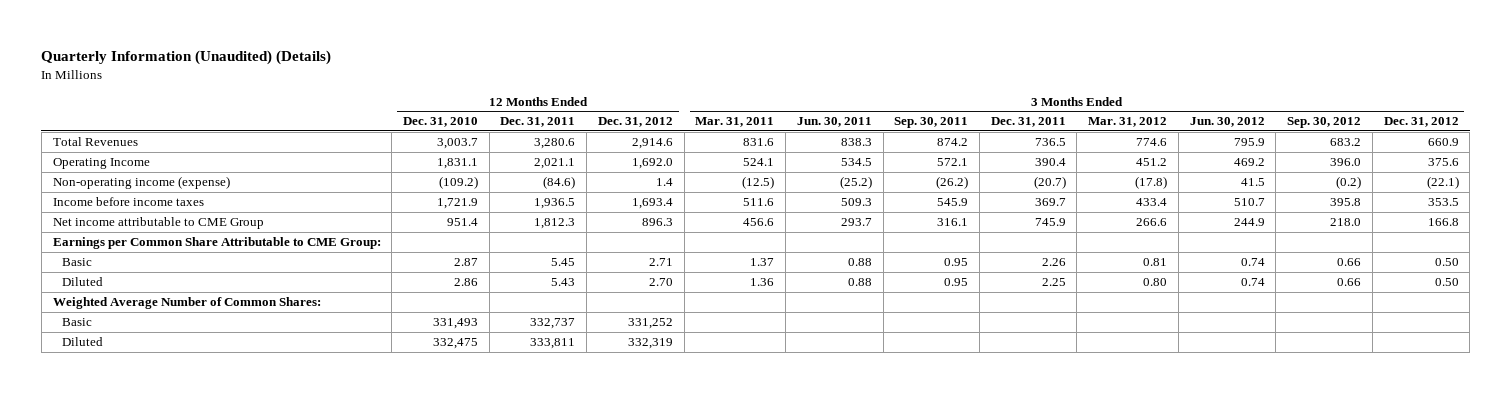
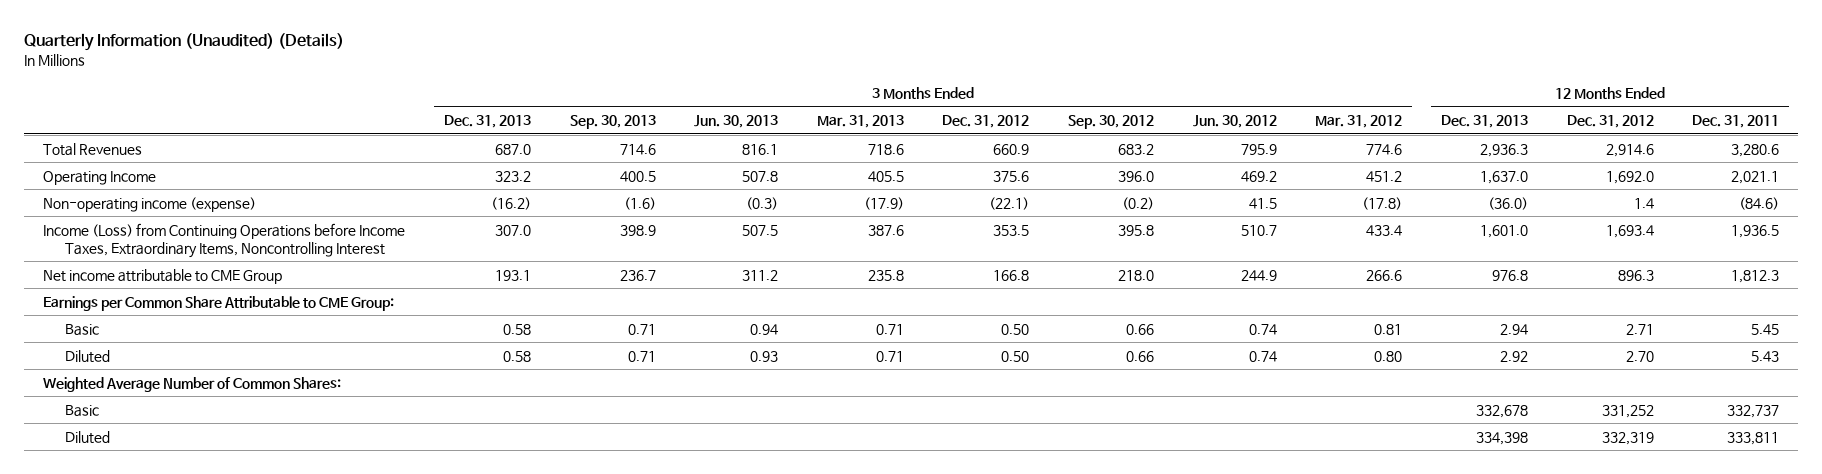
- | 12 Months Ended Dec. 31, 2010 | 12 Months Ended Dec. 31, 2011 | 12 Months Ended Dec. 31, 2012 | 3 Months Ended Mar. 31, 2011 | 3 Months Ended Jun. 30, 2011 | 3 Months Ended Sep. 30, 2011 | 3 Months Ended Dec. 31, 2011 | 3 Months Ended Mar. 31, 2012 | 3 Months Ended Jun. 30, 2012 | 3 Months Ended Sep. 30, 2012 | 3 Months Ended Dec. 31, 2012
+ | 3 Months Ended Dec. 31, 2013 | 3 Months Ended Sep. 30, 2013 | 3 Months Ended Jun. 30, 2013 | 3 Months Ended Mar. 31, 2013 | 3 Months Ended Dec. 31, 2012 | 3 Months Ended Sep. 30, 2012 | 3 Months Ended Jun. 30, 2012 | 3 Months Ended Mar. 31, 2012 | 12 Months Ended Dec. 31, 2013 | 12 Months Ended Dec. 31, 2012 | 12 Months Ended Dec. 31, 2011
- Income before income taxes | 1,721.9 | 1,936.5 | 1,693.4 | 511.6 | 509.3 | 545.9 | 369.7 | 433.4 | 510.7 | 395.8 | 353.5
+ Income (Loss) from Continuing Operations before Income Taxes, Extraordinary Items, Noncontrolling Interest | 307.0 | 398.9 | 507.5 | 387.6 | 353.5 | 395.8 | 510.7 | 433.4 | 1,601.0 | 1,693.4 | 1,936.5

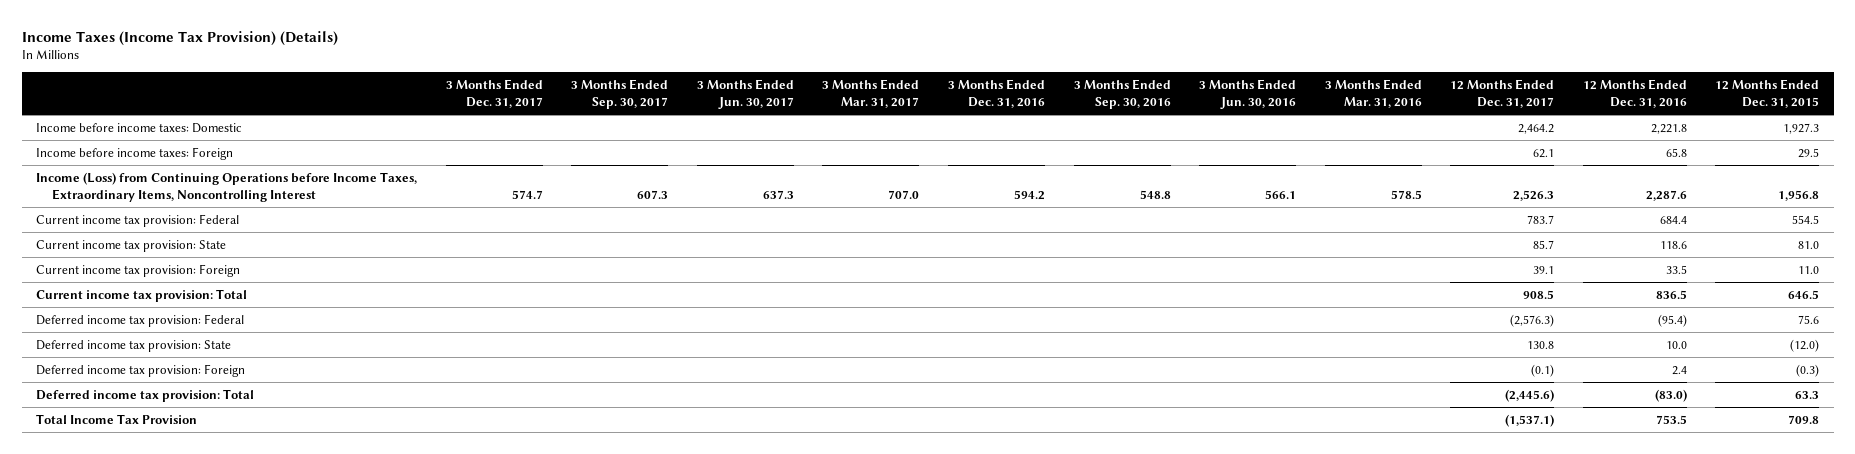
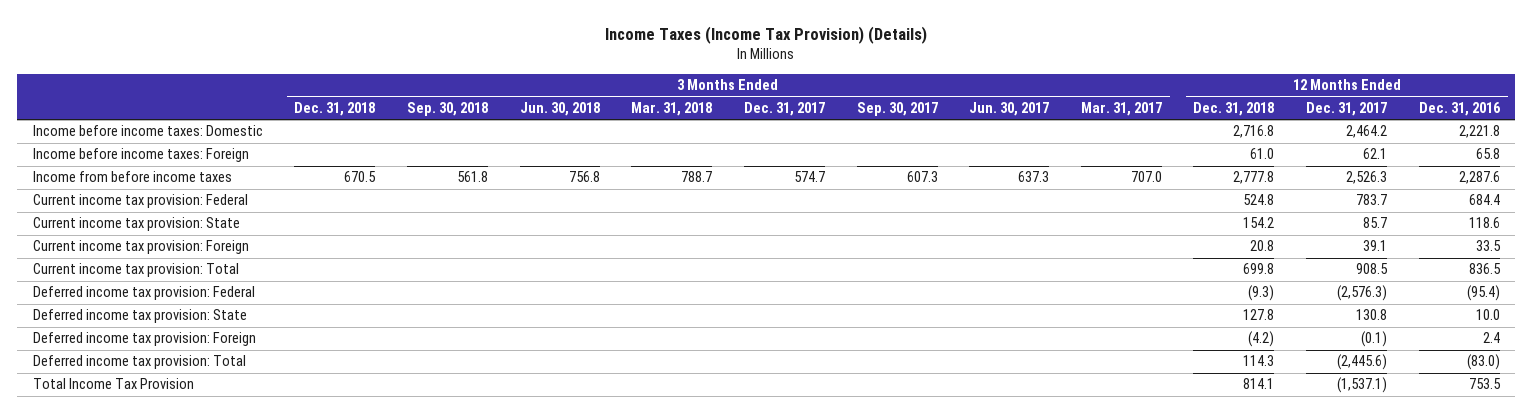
- | 3 Months Ended Dec. 31, 2017 | 3 Months Ended Sep. 30, 2017 | 3 Months Ended Jun. 30, 2017 | 3 Months Ended Mar. 31, 2017 | 3 Months Ended Dec. 31, 2016 | 3 Months Ended Sep. 30, 2016 | 3 Months Ended Jun. 30, 2016 | 3 Months Ended Mar. 31, 2016 | 12 Months Ended Dec. 31, 2017 | 12 Months Ended Dec. 31, 2016 | 12 Months Ended Dec. 31, 2015
+ | 3 Months Ended Dec. 31, 2018 | 3 Months Ended Sep. 30, 2018 | 3 Months Ended Jun. 30, 2018 | 3 Months Ended Mar. 31, 2018 | 3 Months Ended Dec. 31, 2017 | 3 Months Ended Sep. 30, 2017 | 3 Months Ended Jun. 30, 2017 | 3 Months Ended Mar. 31, 2017 | 12 Months Ended Dec. 31, 2018 | 12 Months Ended Dec. 31, 2017 | 12 Months Ended Dec. 31, 2016
- Income (Loss) from Continuing Operations before Income Taxes, Extraordinary Items, Noncontrolling Interest | 574.7 | 607.3 | 637.3 | 707.0 | 594.2 | 548.8 | 566.1 | 578.5 | 2,526.3 | 2,287.6 | 1,956.8
+ Income from before income taxes | 670.5 | 561.8 | 756.8 | 788.7 | 574.7 | 607.3 | 637.3 | 707.0 | 2,777.8 | 2,526.3 | 2,287.6

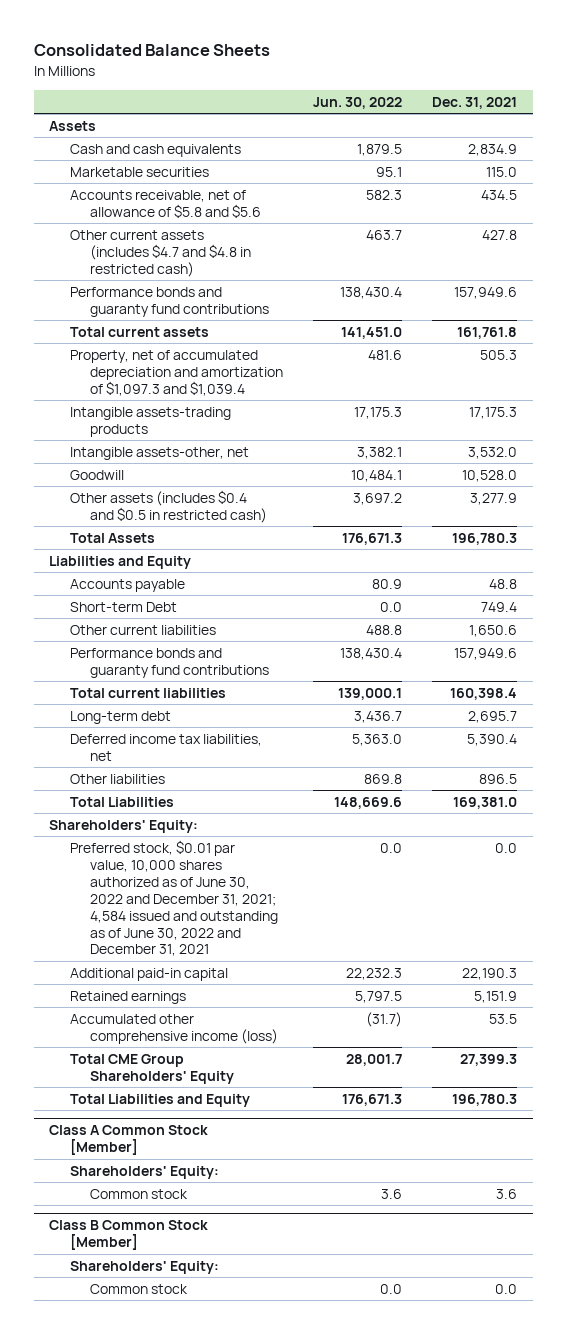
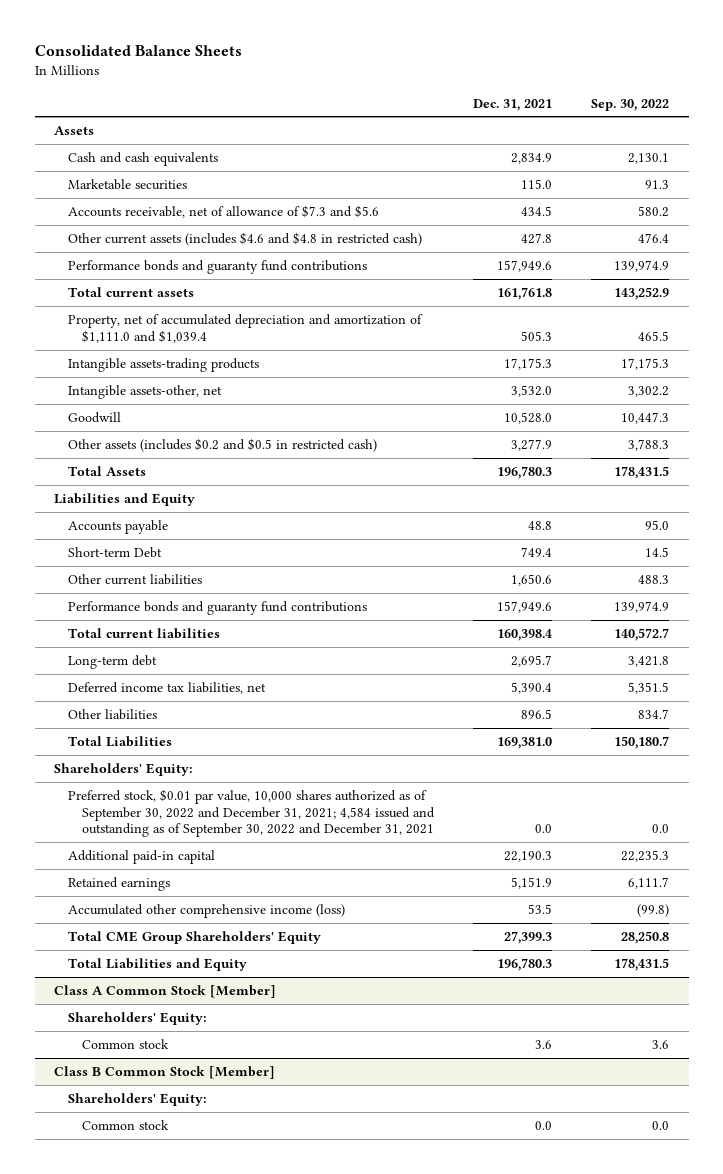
- | Jun. 30, 2022 | Dec. 31, 2021
+ | Dec. 31, 2021 | Sep. 30, 2022
- Accounts receivable, net of allowance of $5.8 and $5.6 | 582.3 | 434.5
- Other current assets (includes $4.7 and $4.8 in restricted cash) | 463.7 | 427.8
+ Accounts receivable, net of allowance of $7.3 and $5.6 | 434.5 | 580.2
+ Other current assets (includes $4.6 and $4.8 in restricted cash) | 427.8 | 476.4
- Property, net of accumulated depreciation and amortization of $1,097.3 and $1,039.4 | 481.6 | 505.3
+ Property, net of accumulated depreciation and amortization of $1,111.0 and $1,039.4 | 505.3 | 465.5
- Other assets (includes $0.4 and $0.5 in restricted cash) | 3,697.2 | 3,277.9
+ Other assets (includes $0.2 and $0.5 in restricted cash) | 3,277.9 | 3,788.3
- Preferred stock, $0.01 par value, 10,000 shares authorized as of June 30, 2022 and December 31, 2021; 4,584 issued and outstanding as of June 30, 2022 and December 31, 2021 | 0.0 | 0.0
+ Preferred stock, $0.01 par value, 10,000 shares authorized as of September 30, 2022 and December 31, 2021; 4,584 issued and outstanding as of September 30, 2022 and December 31, 2021 | 0.0 | 0.0

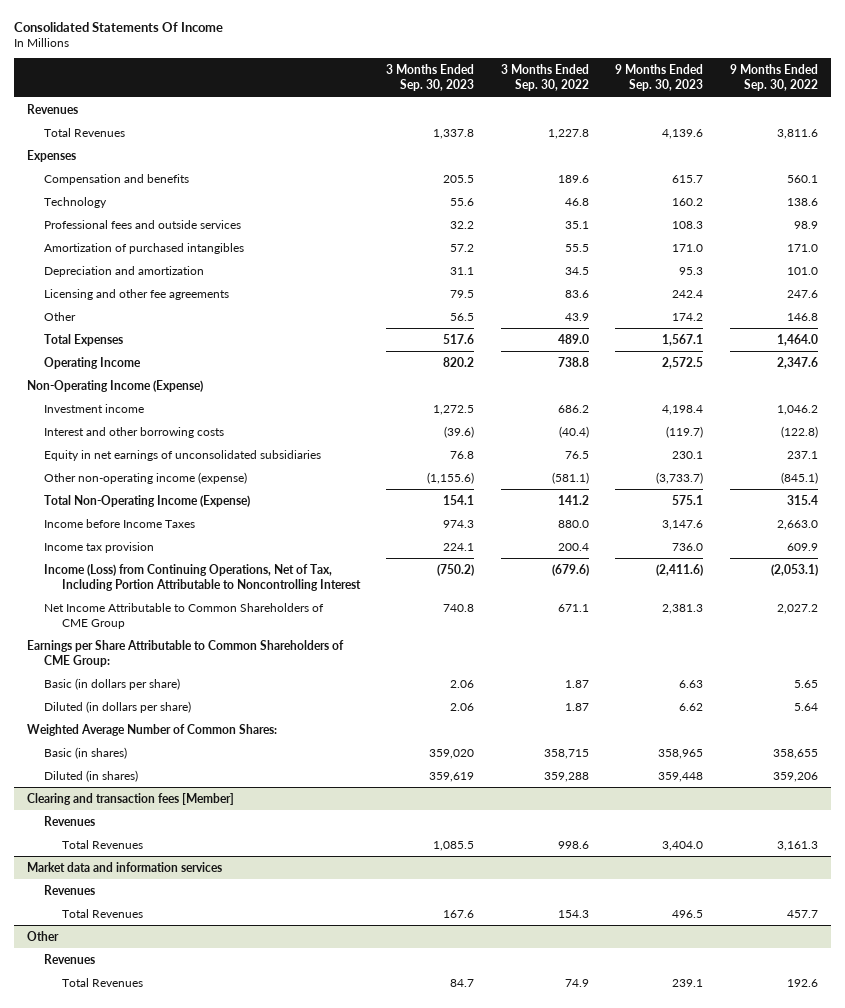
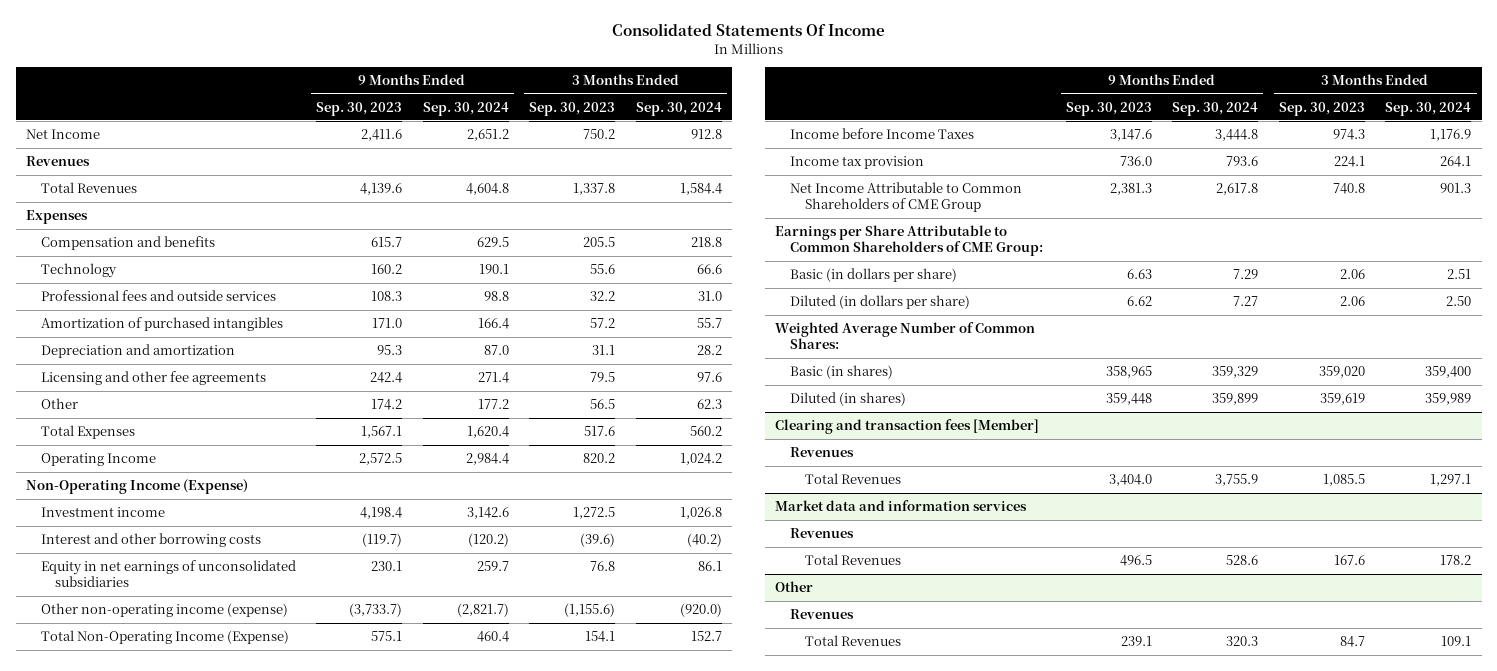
- | 3 Months Ended Sep. 30, 2023 | 3 Months Ended Sep. 30, 2022 | 9 Months Ended Sep. 30, 2023 | 9 Months Ended Sep. 30, 2022
+ | 9 Months Ended Sep. 30, 2023 | 9 Months Ended Sep. 30, 2024 | 3 Months Ended Sep. 30, 2023 | 3 Months Ended Sep. 30, 2024
+ Net Income | 2,411.6 | 2,651.2 | 750.2 | 912.8
- Income (Loss) from Continuing Operations, Net of Tax, Including Portion Attributable to Noncontrolling Interest | (750.2) | (679.6) | (2,411.6) | (2,053.1)

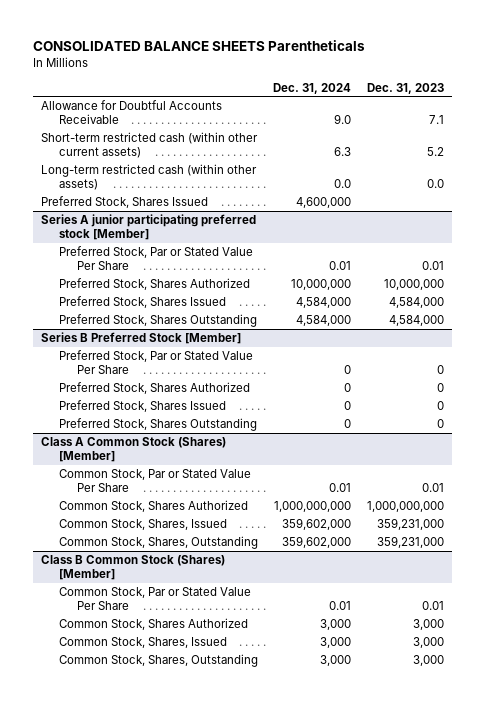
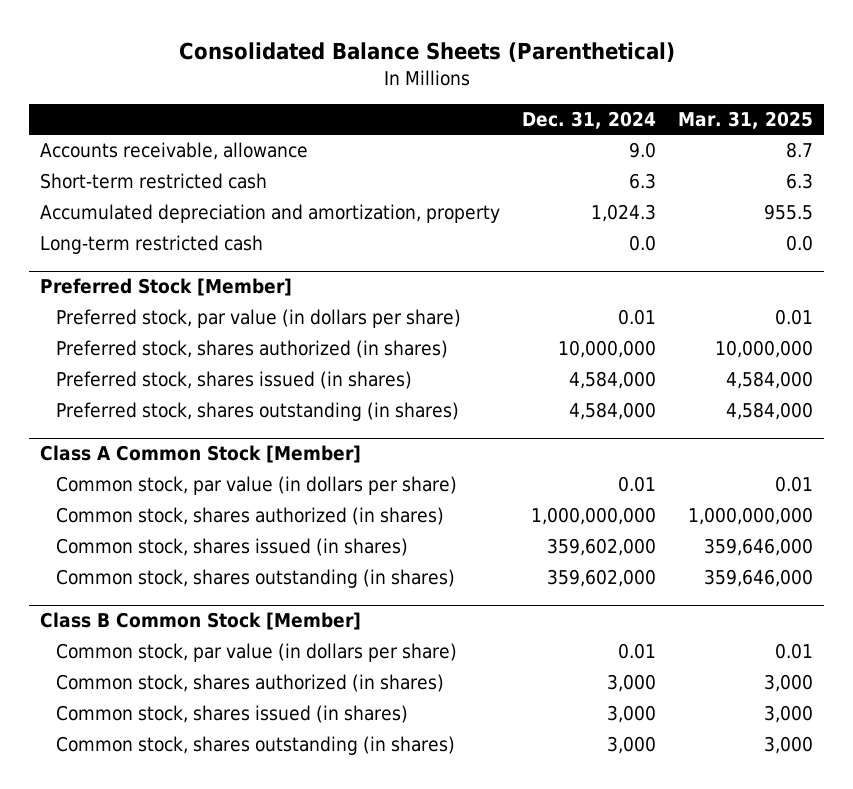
- CONSOLIDATED BALANCE SHEETS Parentheticals
+ Consolidated Balance Sheets (Parenthetical)
- | Dec. 31, 2024 | Dec. 31, 2023
+ | Dec. 31, 2024 | Mar. 31, 2025
- Allowance for Doubtful Accounts Receivable | 9.0 | 7.1
- Short-term restricted cash (within other current assets) | 6.3 | 5.2
- Long-term restricted cash (within other assets) | 0.0 | 0.0
- Preferred Stock, Shares Issued | 4,600,000 |
- Series A junior participating preferred stock [Member]
- Preferred Stock, Par or Stated Value Per Share | 0.01 | 0.01
- Preferred Stock, Shares Authorized | 10,000,000 | 10,000,000
- Preferred Stock, Shares Issued | 4,584,000 | 4,584,000
- Preferred Stock, Shares Outstanding | 4,584,000 | 4,584,000
- Series B Preferred Stock [Member]
- Preferred Stock, Par or Stated Value Per Share | 0 | 0
- Preferred Stock, Shares Authorized | 0 | 0
- Preferred Stock, Shares Issued | 0 | 0
- Preferred Stock, Shares Outstanding | 0 | 0
- Class A Common Stock (Shares) [Member]
- Common Stock, Par or Stated Value Per Share | 0.01 | 0.01
- Common Stock, Shares Authorized | 1,000,000,000 | 1,000,000,000
- Common Stock, Shares, Issued | 359,602,000 | 359,231,000
- Common Stock, Shares, Outstanding | 359,602,000 | 359,231,000
- Class B Common Stock (Shares) [Member]
- Common Stock, Par or Stated Value Per Share | 0.01 | 0.01
- Common Stock, Shares Authorized | 3,000 | 3,000
- Common Stock, Shares, Issued | 3,000 | 3,000
- Common Stock, Shares, Outstanding | 3,000 | 3,000
+ Accounts receivable, allowance | 9.0 | 8.7
+ Short-term restricted cash | 6.3 | 6.3
+ Accumulated depreciation and amortization, property | 1,024.3 | 955.5
+ Long-term restricted cash | 0.0 | 0.0
+ Preferred Stock [Member]
+ Preferred stock, par value (in dollars per share) | 0.01 | 0.01
+ Preferred stock, shares authorized (in shares) | 10,000,000 | 10,000,000
+ Preferred stock, shares issued (in shares) | 4,584,000 | 4,584,000
+ Preferred stock, shares outstanding (in shares) | 4,584,000 | 4,584,000
+ Class A Common Stock [Member]
+ Common stock, par value (in dollars per share) | 0.01 | 0.01
+ Common stock, shares authorized (in shares) | 1,000,000,000 | 1,000,000,000
+ Common stock, shares issued (in shares) | 359,602,000 | 359,646,000
+ Common stock, shares outstanding (in shares) | 359,602,000 | 359,646,000
+ Class B Common Stock [Member]
+ Common stock, par value (in dollars per share) | 0.01 | 0.01
+ Common stock, shares authorized (in shares) | 3,000 | 3,000
+ Common stock, shares issued (in shares) | 3,000 | 3,000
+ Common stock, shares outstanding (in shares) | 3,000 | 3,000

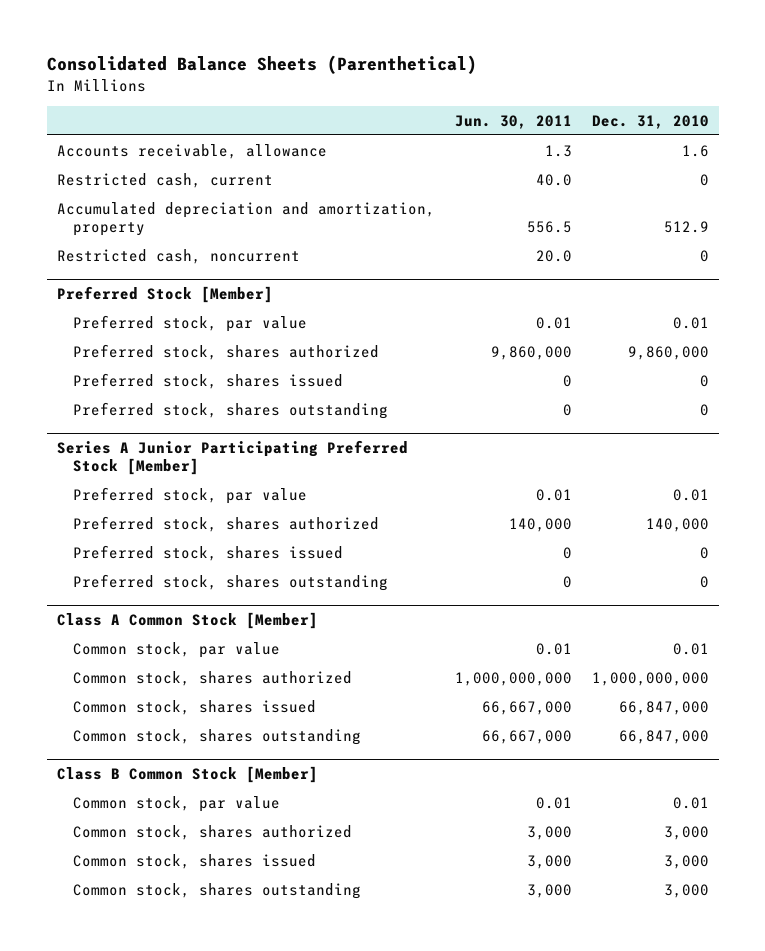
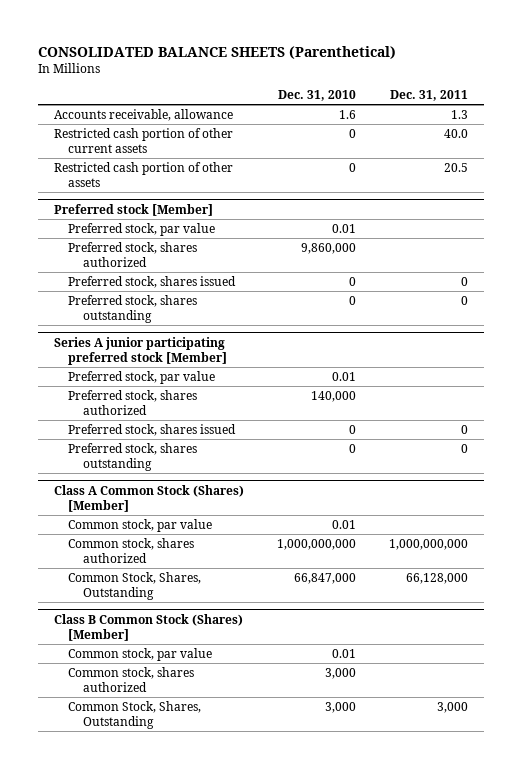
- Consolidated Balance Sheets (Parenthetical)
+ CONSOLIDATED BALANCE SHEETS (Parenthetical)
- | Jun. 30, 2011 | Dec. 31, 2010
+ | Dec. 31, 2010 | Dec. 31, 2011
- Restricted cash, current | 40.0 | 0
- Accumulated depreciation and amortization, property | 556.5 | 512.9
- Restricted cash, noncurrent | 20.0 | 0
- Preferred Stock [Member]
+ Restricted cash portion of other current assets | 0 | 40.0
+ Restricted cash portion of other assets | 0 | 20.5
+ Preferred stock [Member]
- Series A Junior Participating Preferred Stock [Member]
+ Series A junior participating preferred stock [Member]
- Class A Common Stock [Member]
+ Class A Common Stock (Shares) [Member]
- Common stock, shares issued | 66,667,000 | 66,847,000
- Common stock, shares outstanding | 66,667,000 | 66,847,000
- Class B Common Stock [Member]
+ Common Stock, Shares, Outstanding | 66,847,000 | 66,128,000
+ Class B Common Stock (Shares) [Member]
- Common stock, shares issued | 3,000 | 3,000
- Common stock, shares outstanding | 3,000 | 3,000
+ Common Stock, Shares, Outstanding | 3,000 | 3,000

